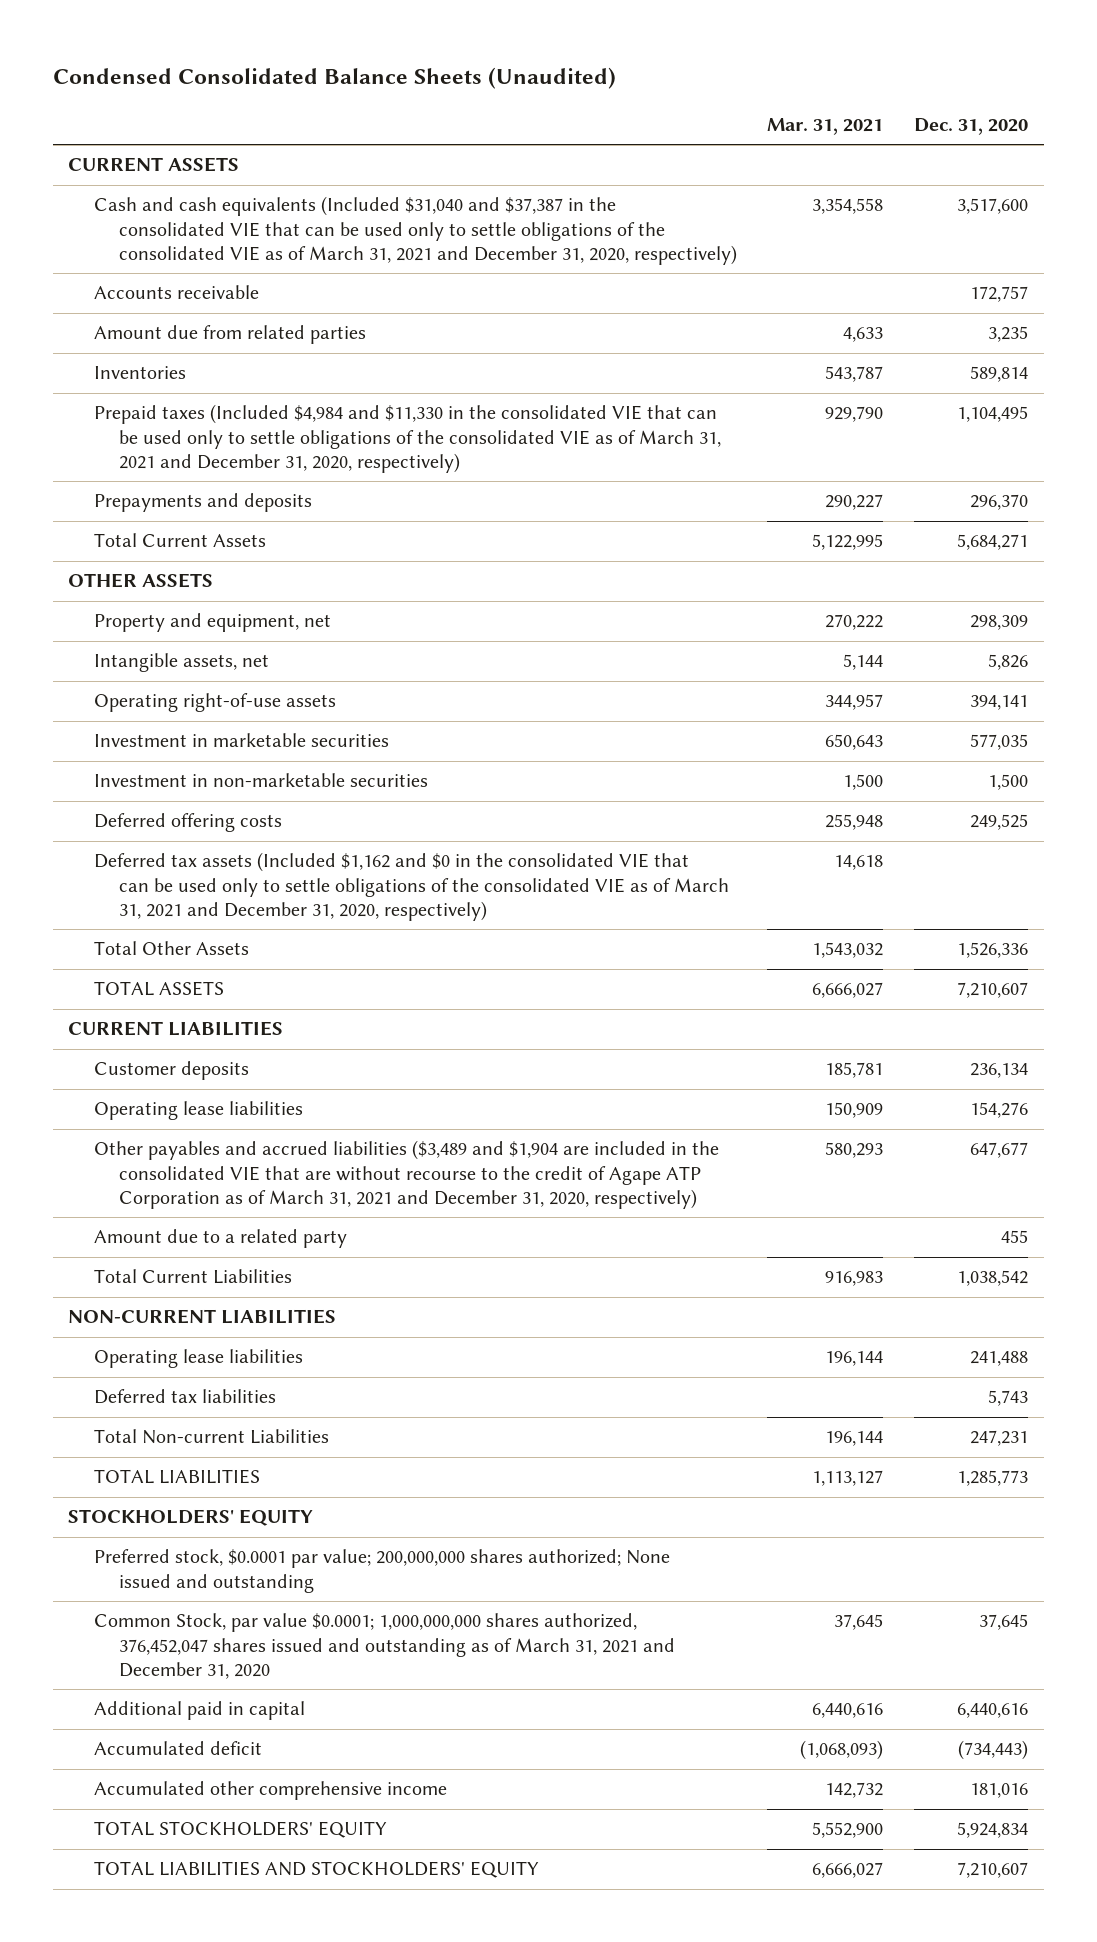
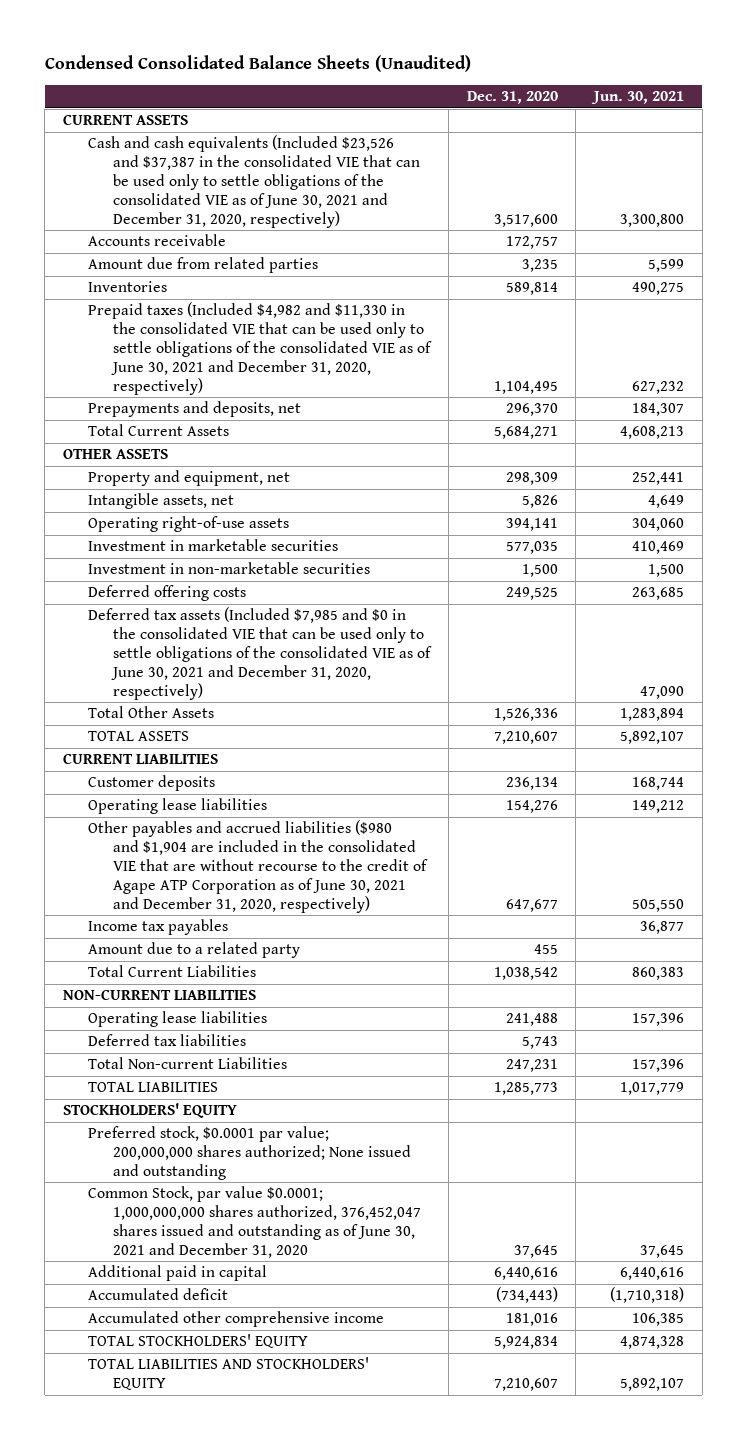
- | Mar. 31, 2021 | Dec. 31, 2020
+ | Dec. 31, 2020 | Jun. 30, 2021
- Cash and cash equivalents (Included $31,040 and $37,387 in the consolidated VIE that can be used only to settle obligations of the consolidated VIE as of March 31, 2021 and December 31, 2020, respectively) | 3,354,558 | 3,517,600
+ Cash and cash equivalents (Included $23,526 and $37,387 in the consolidated VIE that can be used only to settle obligations of the consolidated VIE as of June 30, 2021 and December 31, 2020, respectively) | 3,517,600 | 3,300,800
- Prepaid taxes (Included $4,984 and $11,330 in the consolidated VIE that can be used only to settle obligations of the consolidated VIE as of March 31, 2021 and December 31, 2020, respectively) | 929,790 | 1,104,495
- Prepayments and deposits | 290,227 | 296,370
+ Prepaid taxes (Included $4,982 and $11,330 in the consolidated VIE that can be used only to settle obligations of the consolidated VIE as of June 30, 2021 and December 31, 2020, respectively) | 1,104,495 | 627,232
+ Prepayments and deposits, net | 296,370 | 184,307
- Deferred tax assets (Included $1,162 and $0 in the consolidated VIE that can be used only to settle obligations of the consolidated VIE as of March 31, 2021 and December 31, 2020, respectively) | 14,618 |
+ Deferred tax assets (Included $7,985 and $0 in the consolidated VIE that can be used only to settle obligations of the consolidated VIE as of June 30, 2021 and December 31, 2020, respectively) | | 47,090
- Other payables and accrued liabilities ($3,489 and $1,904 are included in the consolidated VIE that are without recourse to the credit of Agape ATP Corporation as of March 31, 2021 and December 31, 2020, respectively) | 580,293 | 647,677
+ Other payables and accrued liabilities ($980 and $1,904 are included in the consolidated VIE that are without recourse to the credit of Agape ATP Corporation as of June 30, 2021 and December 31, 2020, respectively) | 647,677 | 505,550
+ Income tax payables | | 36,877
- Common Stock, par value $0.0001; 1,000,000,000 shares authorized, 376,452,047 shares issued and outstanding as of March 31, 2021 and December 31, 2020 | 37,645 | 37,645
+ Common Stock, par value $0.0001; 1,000,000,000 shares authorized, 376,452,047 shares issued and outstanding as of June 30, 2021 and December 31, 2020 | 37,645 | 37,645

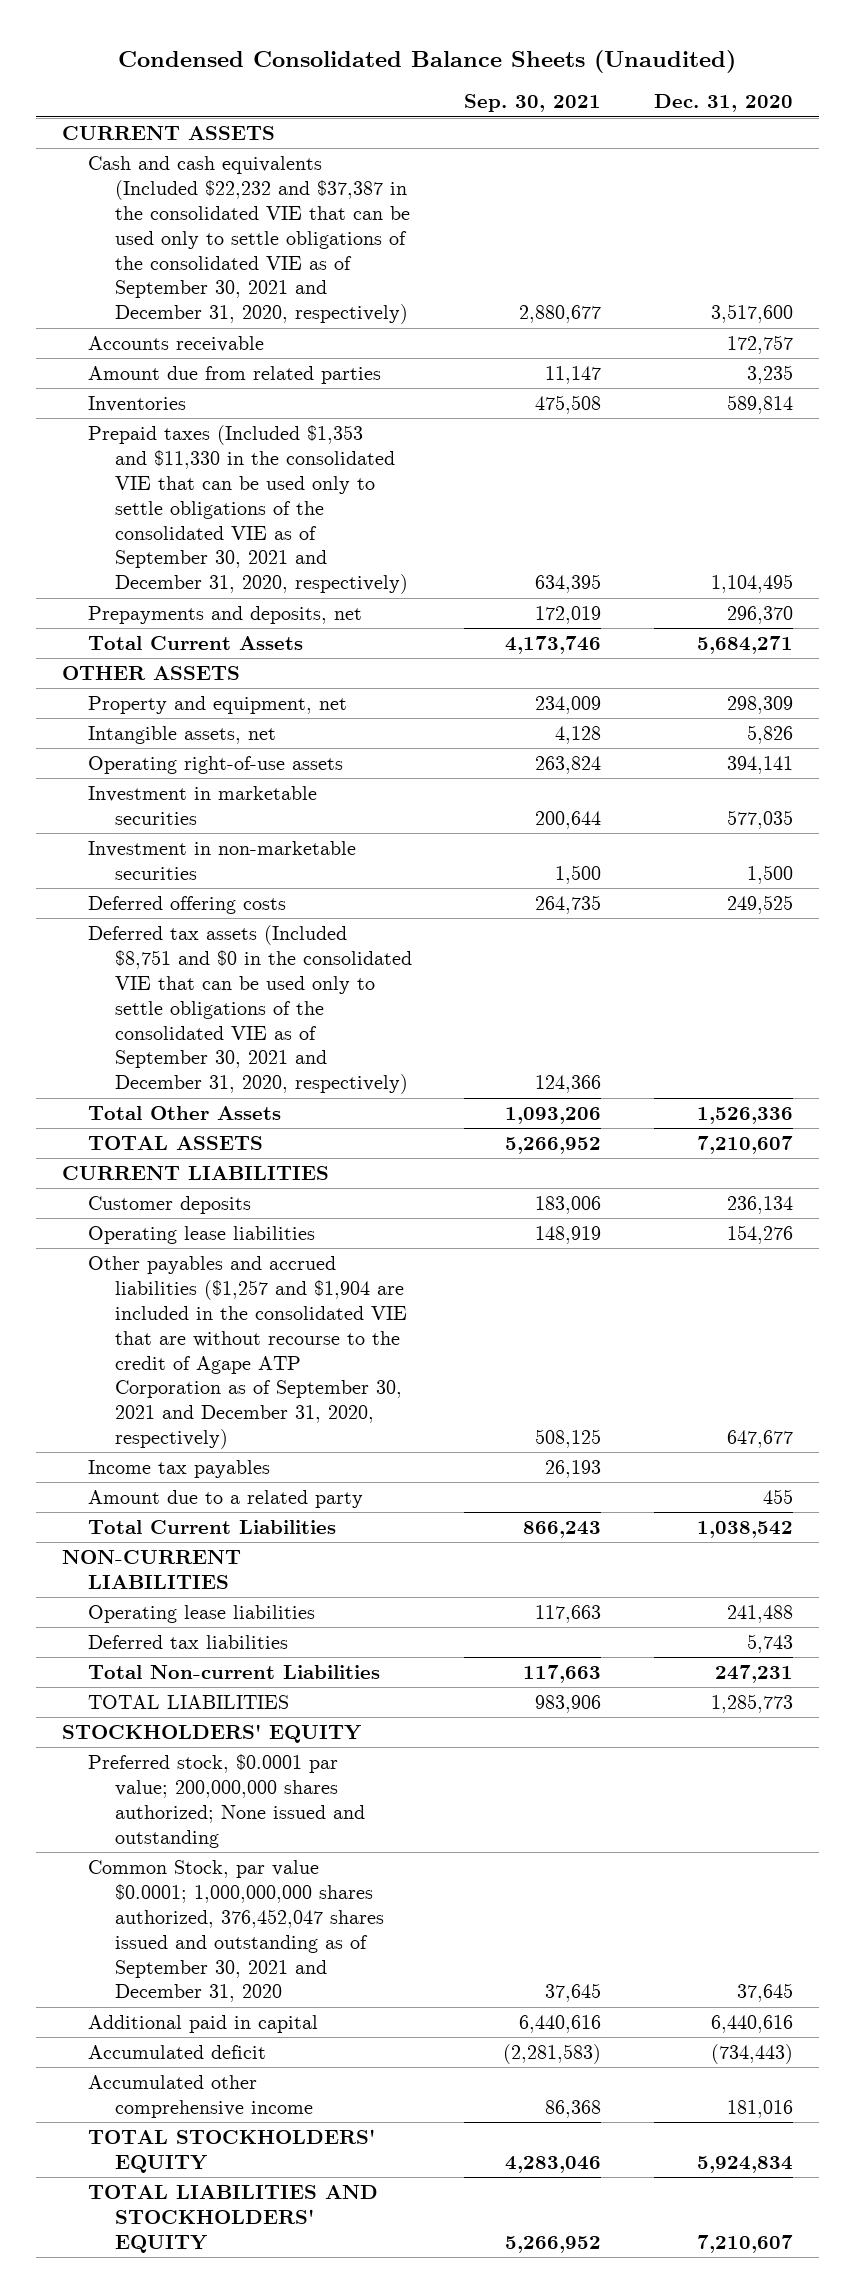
- | Dec. 31, 2020 | Jun. 30, 2021
+ | Sep. 30, 2021 | Dec. 31, 2020
- Cash and cash equivalents (Included $23,526 and $37,387 in the consolidated VIE that can be used only to settle obligations of the consolidated VIE as of June 30, 2021 and December 31, 2020, respectively) | 3,517,600 | 3,300,800
+ Cash and cash equivalents (Included $22,232 and $37,387 in the consolidated VIE that can be used only to settle obligations of the consolidated VIE as of September 30, 2021 and December 31, 2020, respectively) | 2,880,677 | 3,517,600
- Prepaid taxes (Included $4,982 and $11,330 in the consolidated VIE that can be used only to settle obligations of the consolidated VIE as of June 30, 2021 and December 31, 2020, respectively) | 1,104,495 | 627,232
+ Prepaid taxes (Included $1,353 and $11,330 in the consolidated VIE that can be used only to settle obligations of the consolidated VIE as of September 30, 2021 and December 31, 2020, respectively) | 634,395 | 1,104,495
- Deferred tax assets (Included $7,985 and $0 in the consolidated VIE that can be used only to settle obligations of the consolidated VIE as of June 30, 2021 and December 31, 2020, respectively) | | 47,090
+ Deferred tax assets (Included $8,751 and $0 in the consolidated VIE that can be used only to settle obligations of the consolidated VIE as of September 30, 2021 and December 31, 2020, respectively) | 124,366 |
- Other payables and accrued liabilities ($980 and $1,904 are included in the consolidated VIE that are without recourse to the credit of Agape ATP Corporation as of June 30, 2021 and December 31, 2020, respectively) | 647,677 | 505,550
+ Other payables and accrued liabilities ($1,257 and $1,904 are included in the consolidated VIE that are without recourse to the credit of Agape ATP Corporation as of September 30, 2021 and December 31, 2020, respectively) | 508,125 | 647,677
- Common Stock, par value $0.0001; 1,000,000,000 shares authorized, 376,452,047 shares issued and outstanding as of June 30, 2021 and December 31, 2020 | 37,645 | 37,645
+ Common Stock, par value $0.0001; 1,000,000,000 shares authorized, 376,452,047 shares issued and outstanding as of September 30, 2021 and December 31, 2020 | 37,645 | 37,645

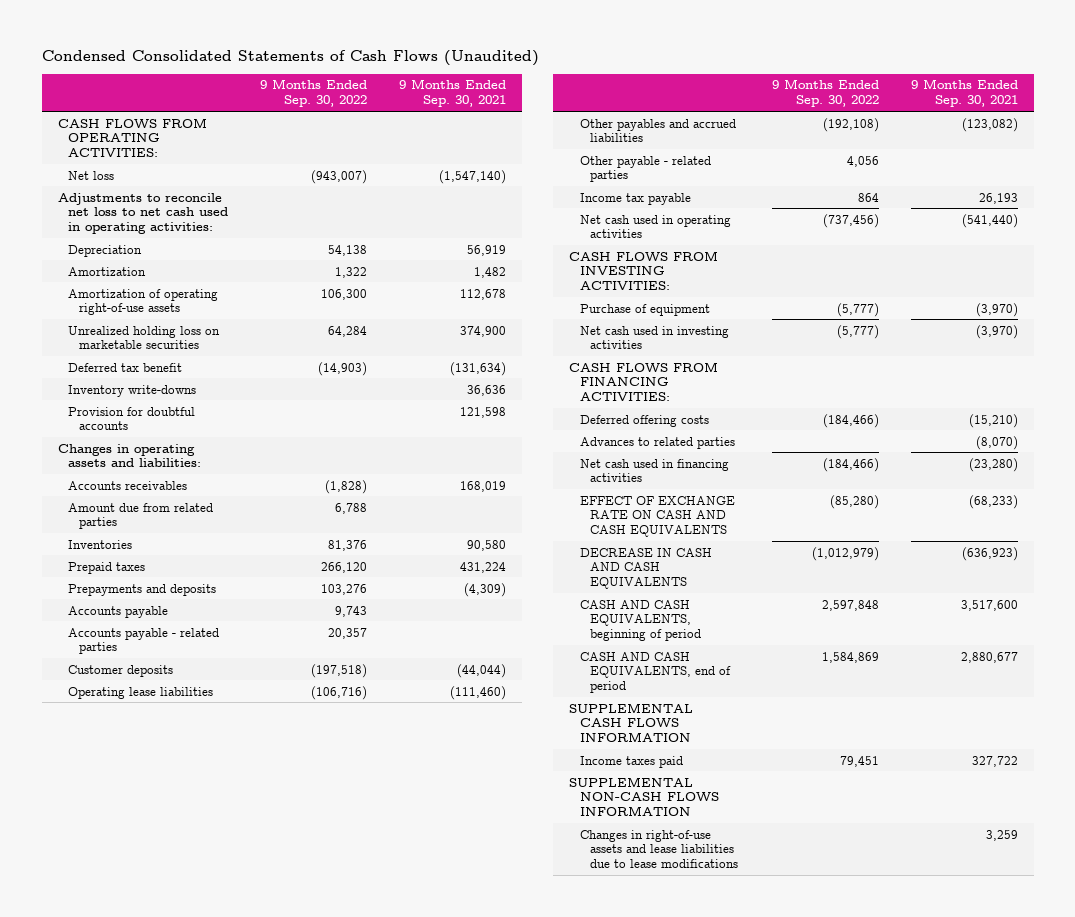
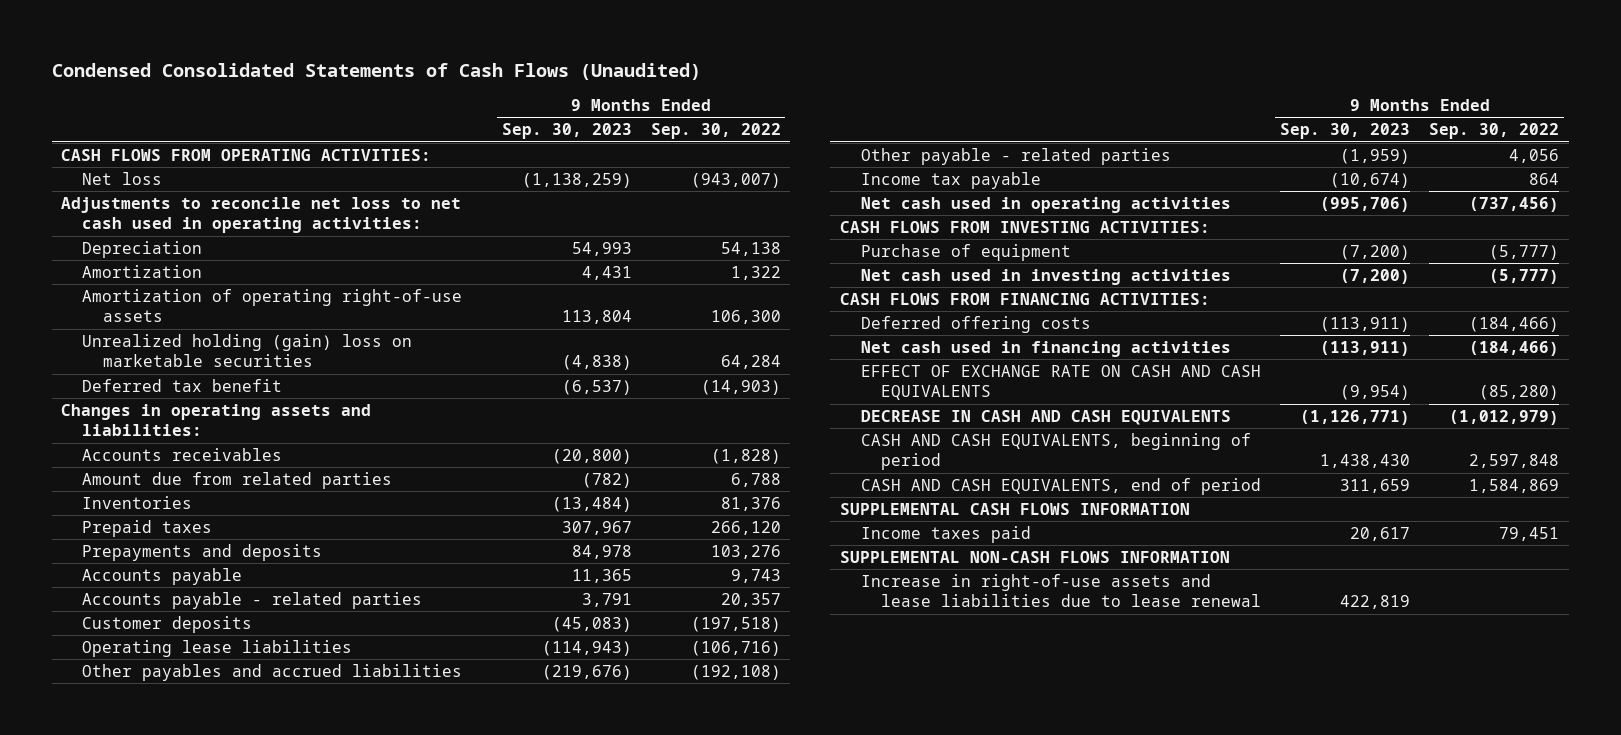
- | 9 Months Ended Sep. 30, 2022 | 9 Months Ended Sep. 30, 2021
+ | 9 Months Ended Sep. 30, 2023 | 9 Months Ended Sep. 30, 2022
- Unrealized holding loss on marketable securities | 64,284 | 374,900
+ Unrealized holding (gain) loss on marketable securities | (4,838) | 64,284
- Inventory write-downs | | 36,636
- Provision for doubtful accounts | | 121,598
- Advances to related parties | | (8,070)
- Changes in right-of-use assets and lease liabilities due to lease modifications | | 3,259
+ Increase in right-of-use assets and lease liabilities due to lease renewal | 422,819 |

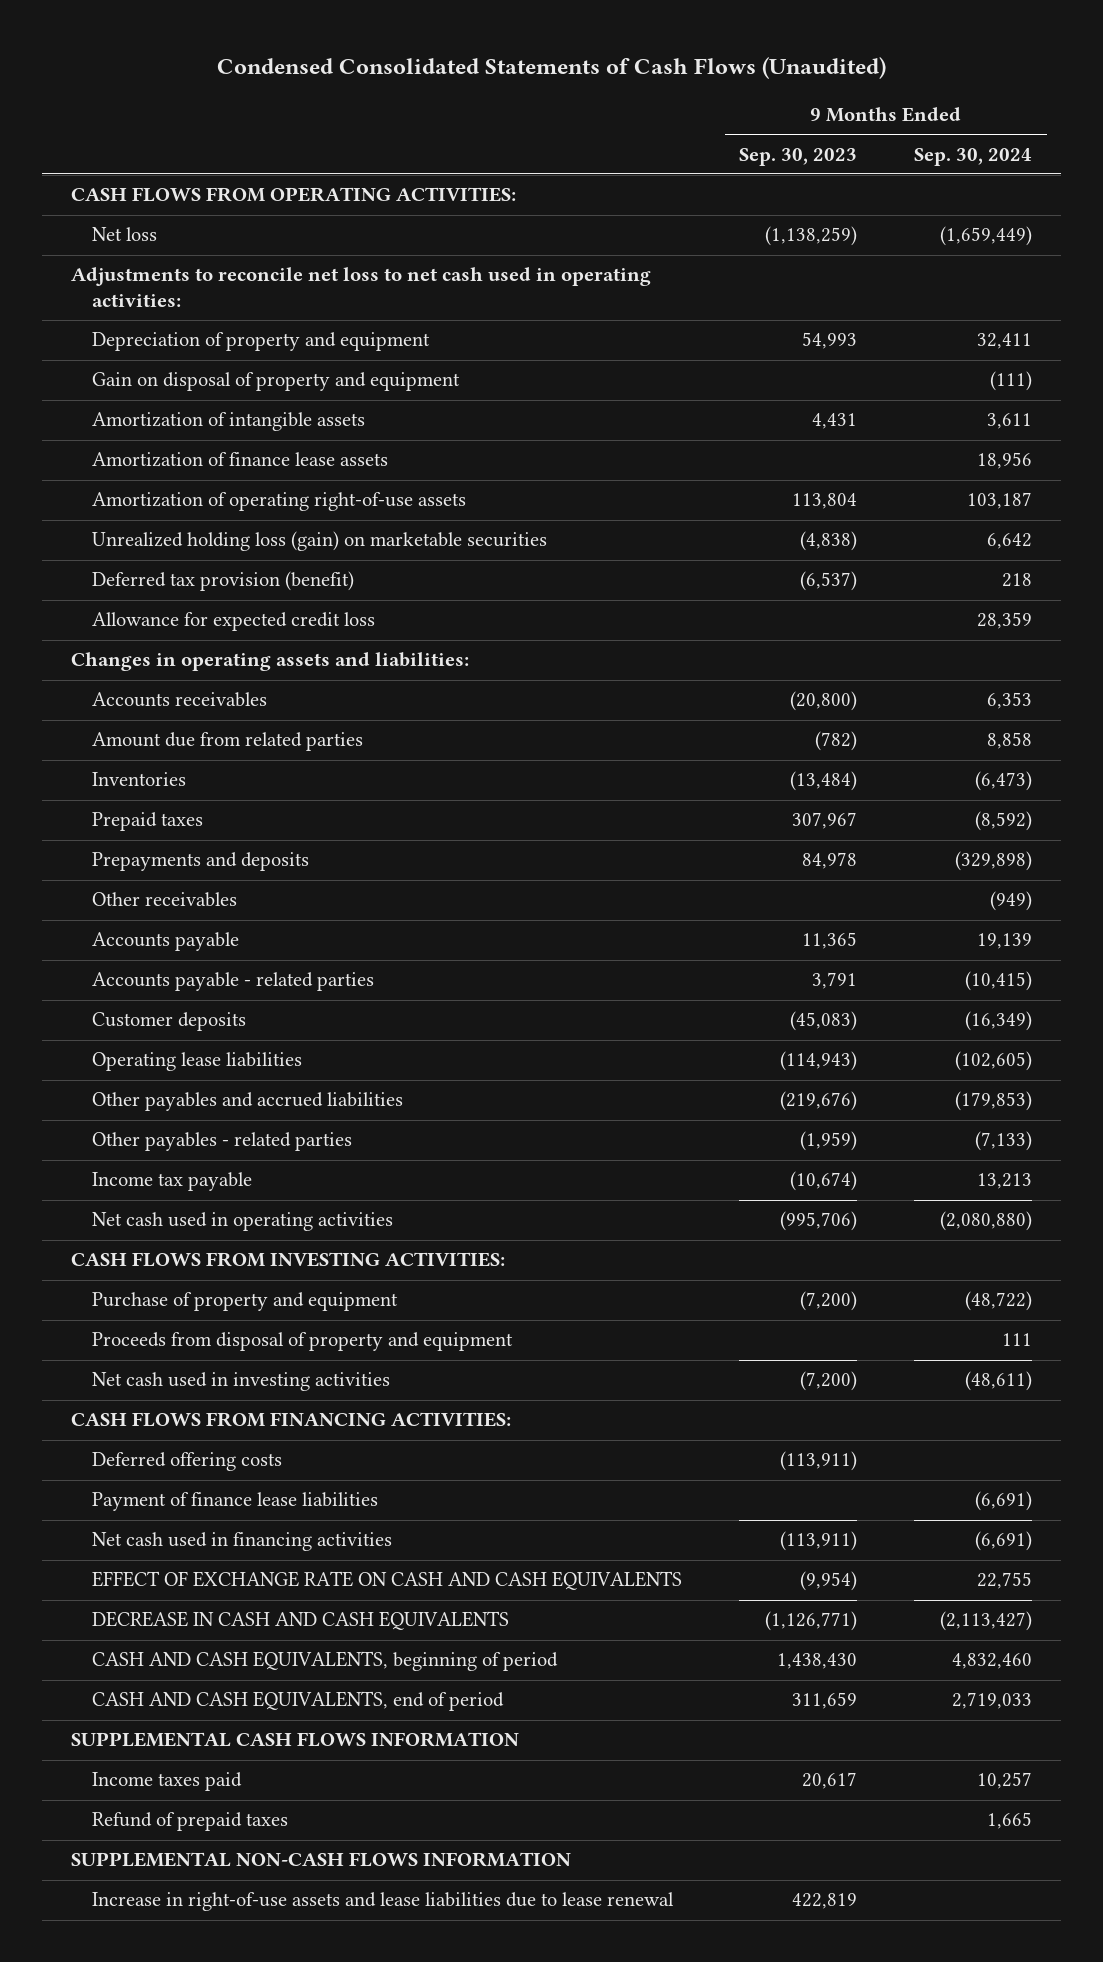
- | 9 Months Ended Sep. 30, 2023 | 9 Months Ended Sep. 30, 2022
+ | 9 Months Ended Sep. 30, 2023 | 9 Months Ended Sep. 30, 2024
- Depreciation | 54,993 | 54,138
- Amortization | 4,431 | 1,322
+ Depreciation of property and equipment | 54,993 | 32,411
+ Gain on disposal of property and equipment | | (111)
+ Amortization of intangible assets | 4,431 | 3,611
+ Amortization of finance lease assets | | 18,956
- Unrealized holding (gain) loss on marketable securities | (4,838) | 64,284
- Deferred tax benefit | (6,537) | (14,903)
+ Unrealized holding loss (gain) on marketable securities | (4,838) | 6,642
+ Deferred tax provision (benefit) | (6,537) | 218
+ Allowance for expected credit loss | | 28,359
+ Other receivables | | (949)
- Other payable - related parties | (1,959) | 4,056
+ Other payables - related parties | (1,959) | (7,133)
- Purchase of equipment | (7,200) | (5,777)
+ Purchase of property and equipment | (7,200) | (48,722)
+ Proceeds from disposal of property and equipment | | 111
+ Payment of finance lease liabilities | | (6,691)
+ Refund of prepaid taxes | | 1,665

